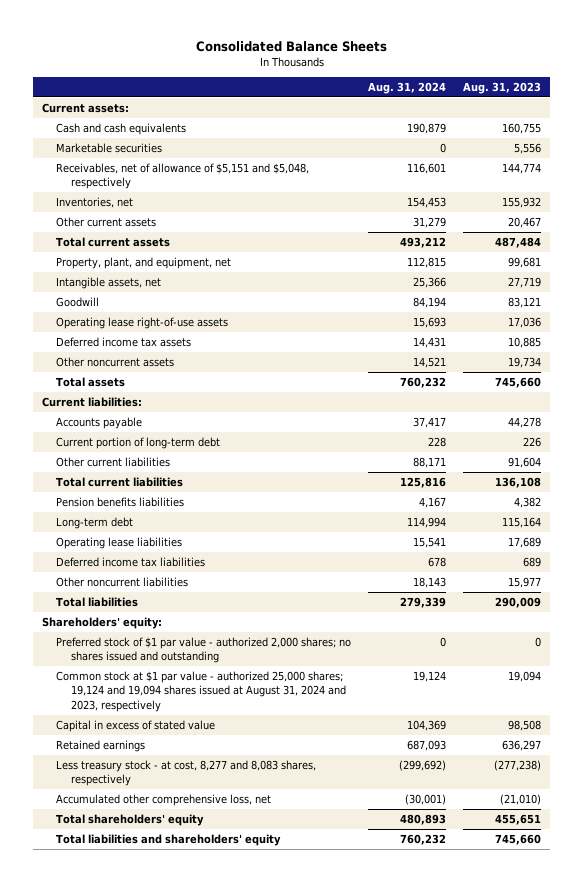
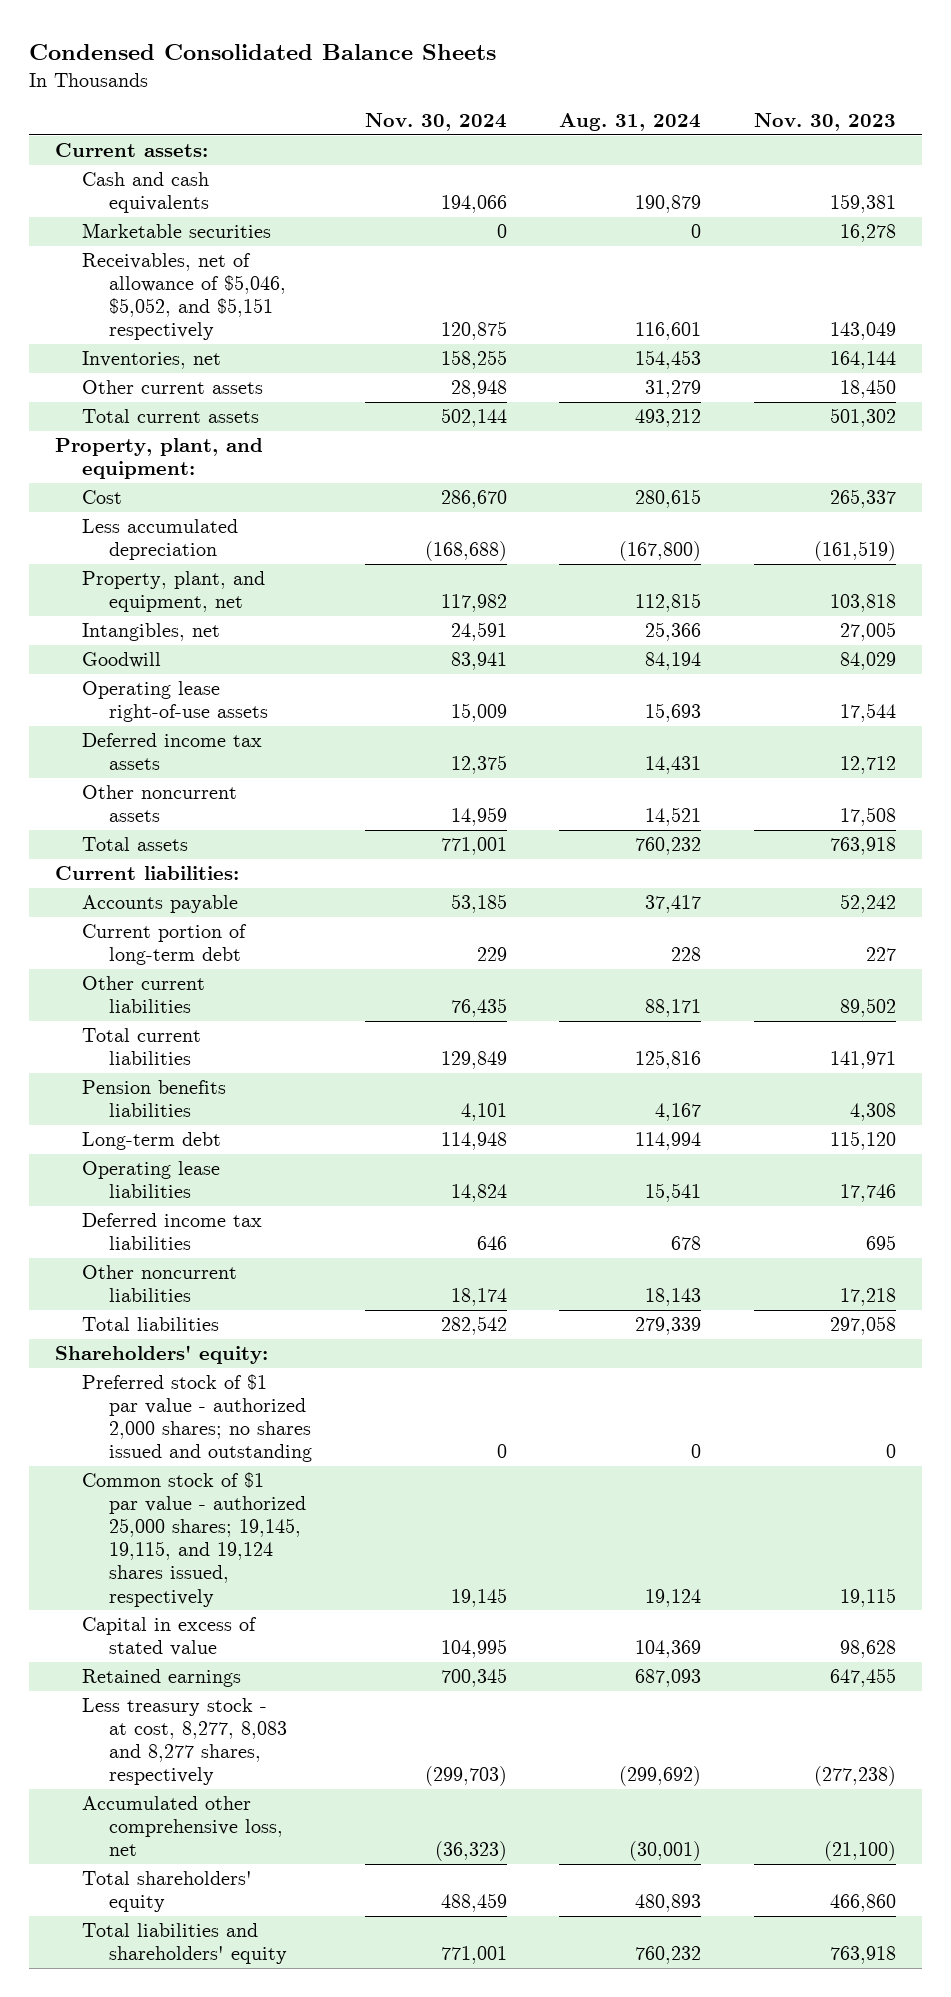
- Consolidated Balance Sheets
+ Condensed Consolidated Balance Sheets
- | Aug. 31, 2024 | Aug. 31, 2023
+ | Nov. 30, 2024 | Aug. 31, 2024 | Nov. 30, 2023
- Receivables, net of allowance of $5,151 and $5,048, respectively | 116,601 | 144,774
+ Receivables, net of allowance of $5,046, $5,052, and $5,151 respectively | 120,875 | 116,601 | 143,049
+ Property, plant, and equipment:
+ Cost | 286,670 | 280,615 | 265,337
+ Less accumulated depreciation | (168,688) | (167,800) | (161,519)
- Intangible assets, net | 25,366 | 27,719
+ Intangibles, net | 24,591 | 25,366 | 27,005
- Common stock at $1 par value - authorized 25,000 shares; 19,124 and 19,094 shares issued at August 31, 2024 and 2023, respectively | 19,124 | 19,094
+ Common stock of $1 par value - authorized 25,000 shares; 19,145, 19,115, and 19,124 shares issued, respectively | 19,145 | 19,124 | 19,115
- Less treasury stock - at cost, 8,277 and 8,083 shares, respectively | (299,692) | (277,238)
+ Less treasury stock - at cost, 8,277, 8,083 and 8,277 shares, respectively | (299,703) | (299,692) | (277,238)

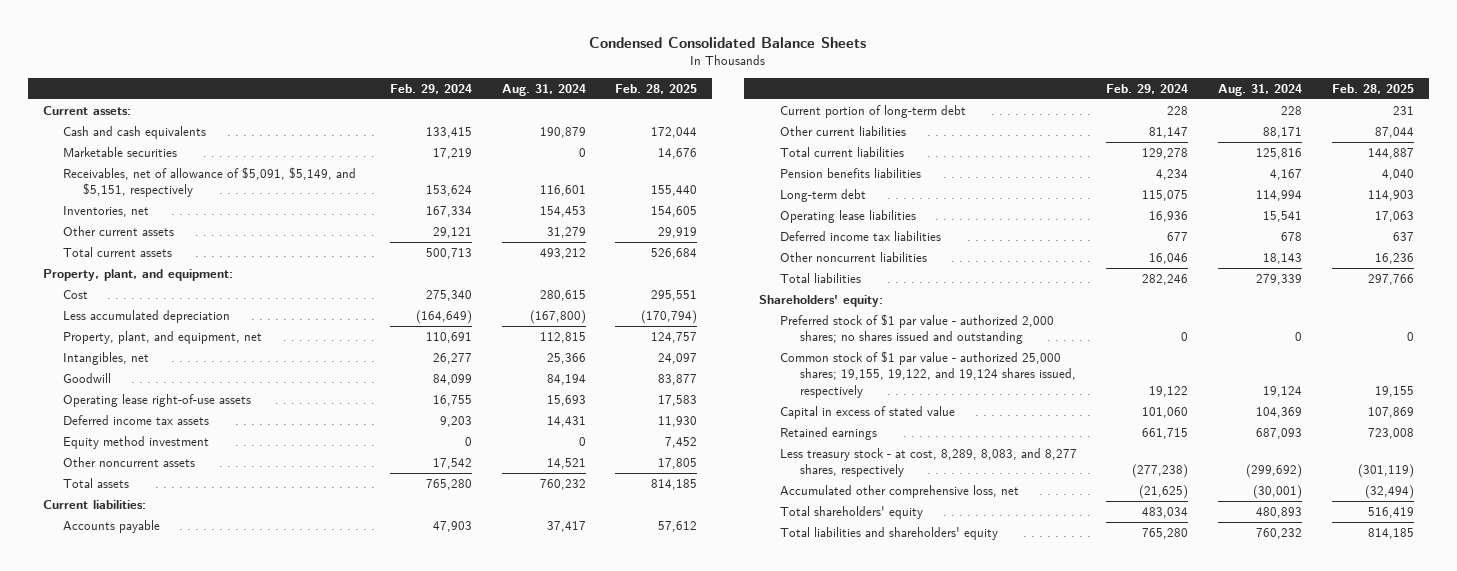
- | Nov. 30, 2024 | Aug. 31, 2024 | Nov. 30, 2023
+ | Feb. 29, 2024 | Aug. 31, 2024 | Feb. 28, 2025
- Receivables, net of allowance of $5,046, $5,052, and $5,151 respectively | 120,875 | 116,601 | 143,049
+ Receivables, net of allowance of $5,091, $5,149, and $5,151, respectively | 153,624 | 116,601 | 155,440
+ Equity method investment | 0 | 0 | 7,452
- Common stock of $1 par value - authorized 25,000 shares; 19,145, 19,115, and 19,124 shares issued, respectively | 19,145 | 19,124 | 19,115
+ Common stock of $1 par value - authorized 25,000 shares; 19,155, 19,122, and 19,124 shares issued, respectively | 19,122 | 19,124 | 19,155
- Less treasury stock - at cost, 8,277, 8,083 and 8,277 shares, respectively | (299,703) | (299,692) | (277,238)
+ Less treasury stock - at cost, 8,289, 8,083, and 8,277 shares, respectively | (277,238) | (299,692) | (301,119)

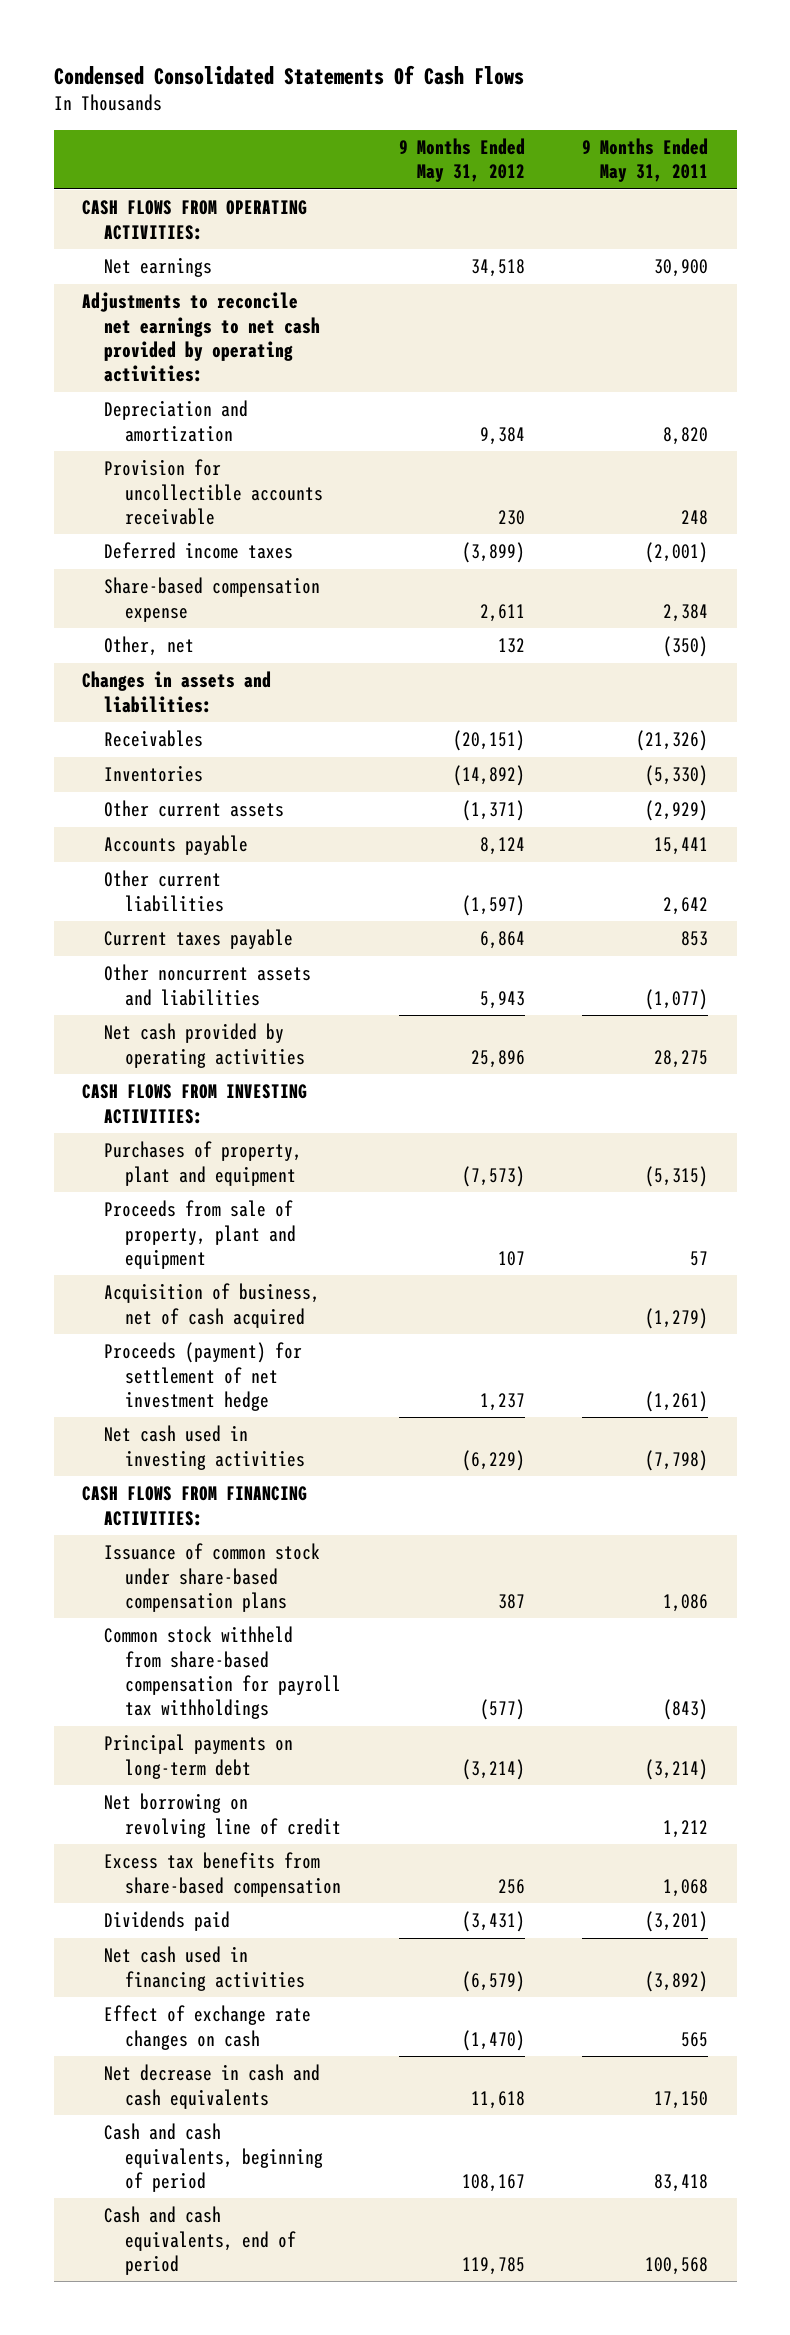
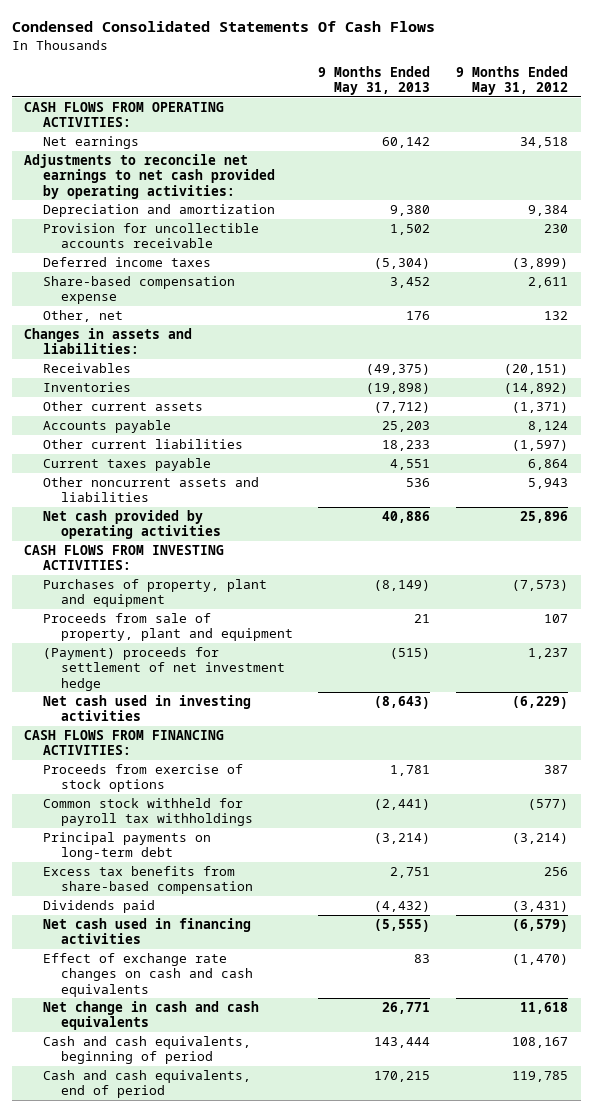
- | 9 Months Ended May 31, 2012 | 9 Months Ended May 31, 2011
+ | 9 Months Ended May 31, 2013 | 9 Months Ended May 31, 2012
- Acquisition of business, net of cash acquired | | (1,279)
- Proceeds (payment) for settlement of net investment hedge | 1,237 | (1,261)
+ (Payment) proceeds for settlement of net investment hedge | (515) | 1,237
- Issuance of common stock under share-based compensation plans | 387 | 1,086
- Common stock withheld from share-based compensation for payroll tax withholdings | (577) | (843)
+ Proceeds from exercise of stock options | 1,781 | 387
+ Common stock withheld for payroll tax withholdings | (2,441) | (577)
- Net borrowing on revolving line of credit | | 1,212
- Effect of exchange rate changes on cash | (1,470) | 565
- Net decrease in cash and cash equivalents | 11,618 | 17,150
+ Effect of exchange rate changes on cash and cash equivalents | 83 | (1,470)
+ Net change in cash and cash equivalents | 26,771 | 11,618

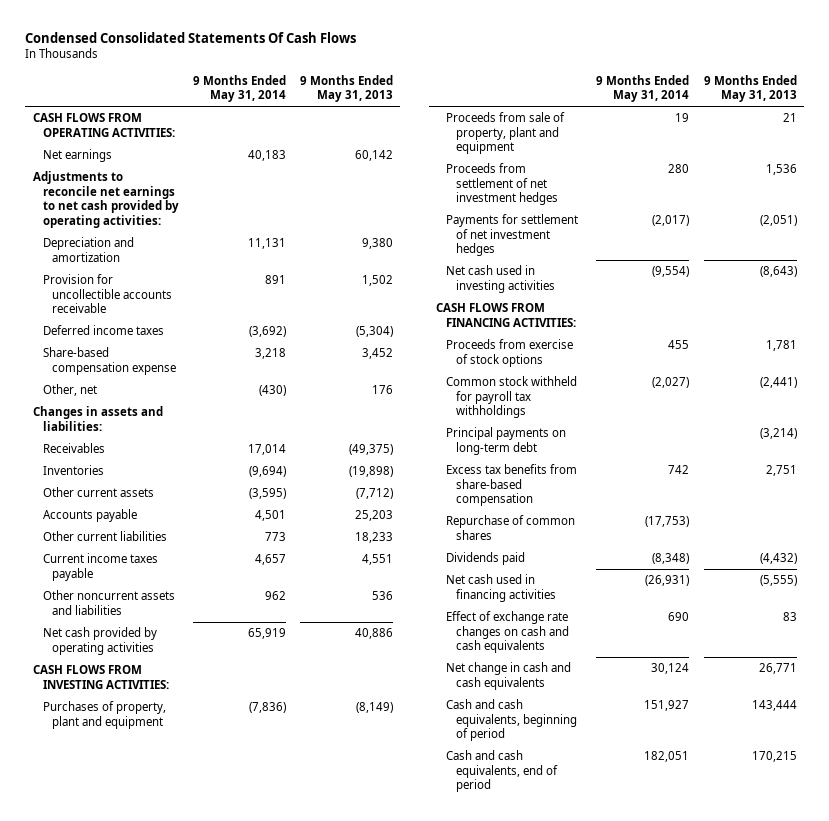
- | 9 Months Ended May 31, 2013 | 9 Months Ended May 31, 2012
+ | 9 Months Ended May 31, 2014 | 9 Months Ended May 31, 2013
- Current taxes payable | 4,551 | 6,864
+ Current income taxes payable | 4,657 | 4,551
- (Payment) proceeds for settlement of net investment hedge | (515) | 1,237
+ Proceeds from settlement of net investment hedges | 280 | 1,536
+ Payments for settlement of net investment hedges | (2,017) | (2,051)
+ Repurchase of common shares | (17,753) |

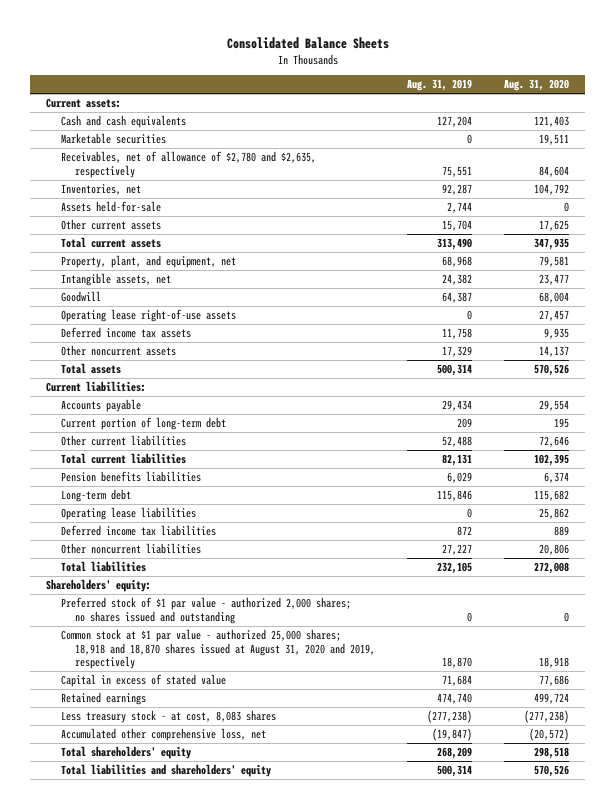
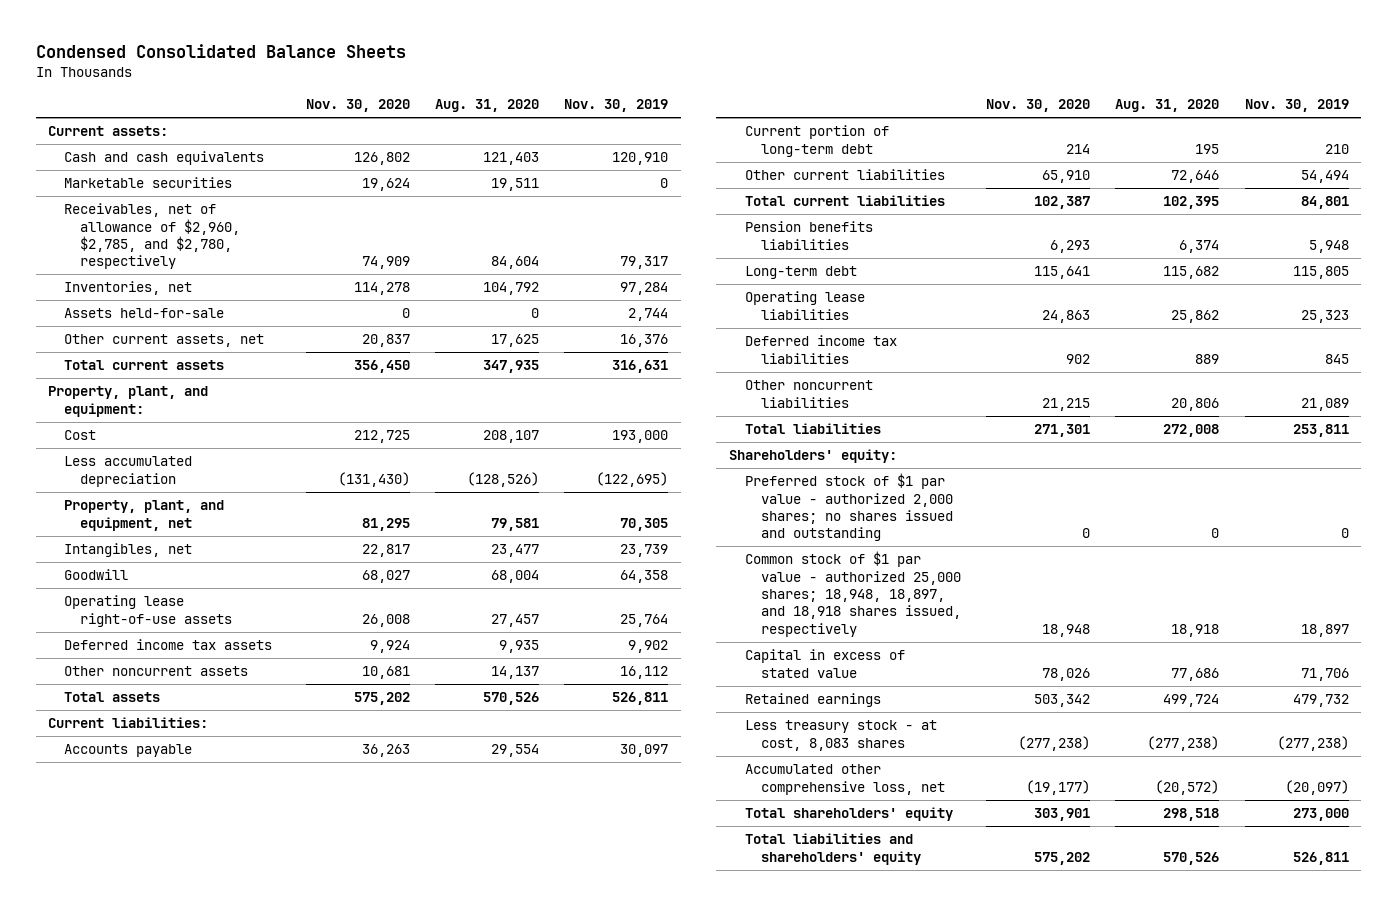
- Consolidated Balance Sheets
+ Condensed Consolidated Balance Sheets
- | Aug. 31, 2019 | Aug. 31, 2020
+ | Nov. 30, 2020 | Aug. 31, 2020 | Nov. 30, 2019
- Receivables, net of allowance of $2,780 and $2,635, respectively | 75,551 | 84,604
+ Receivables, net of allowance of $2,960, $2,785, and $2,780, respectively | 74,909 | 84,604 | 79,317
- Other current assets | 15,704 | 17,625
+ Other current assets, net | 20,837 | 17,625 | 16,376
+ Property, plant, and equipment:
+ Cost | 212,725 | 208,107 | 193,000
+ Less accumulated depreciation | (131,430) | (128,526) | (122,695)
- Intangible assets, net | 24,382 | 23,477
+ Intangibles, net | 22,817 | 23,477 | 23,739
- Common stock at $1 par value - authorized 25,000 shares; 18,918 and 18,870 shares issued at August 31, 2020 and 2019, respectively | 18,870 | 18,918
+ Common stock of $1 par value - authorized 25,000 shares; 18,948, 18,897, and 18,918 shares issued, respectively | 18,948 | 18,918 | 18,897

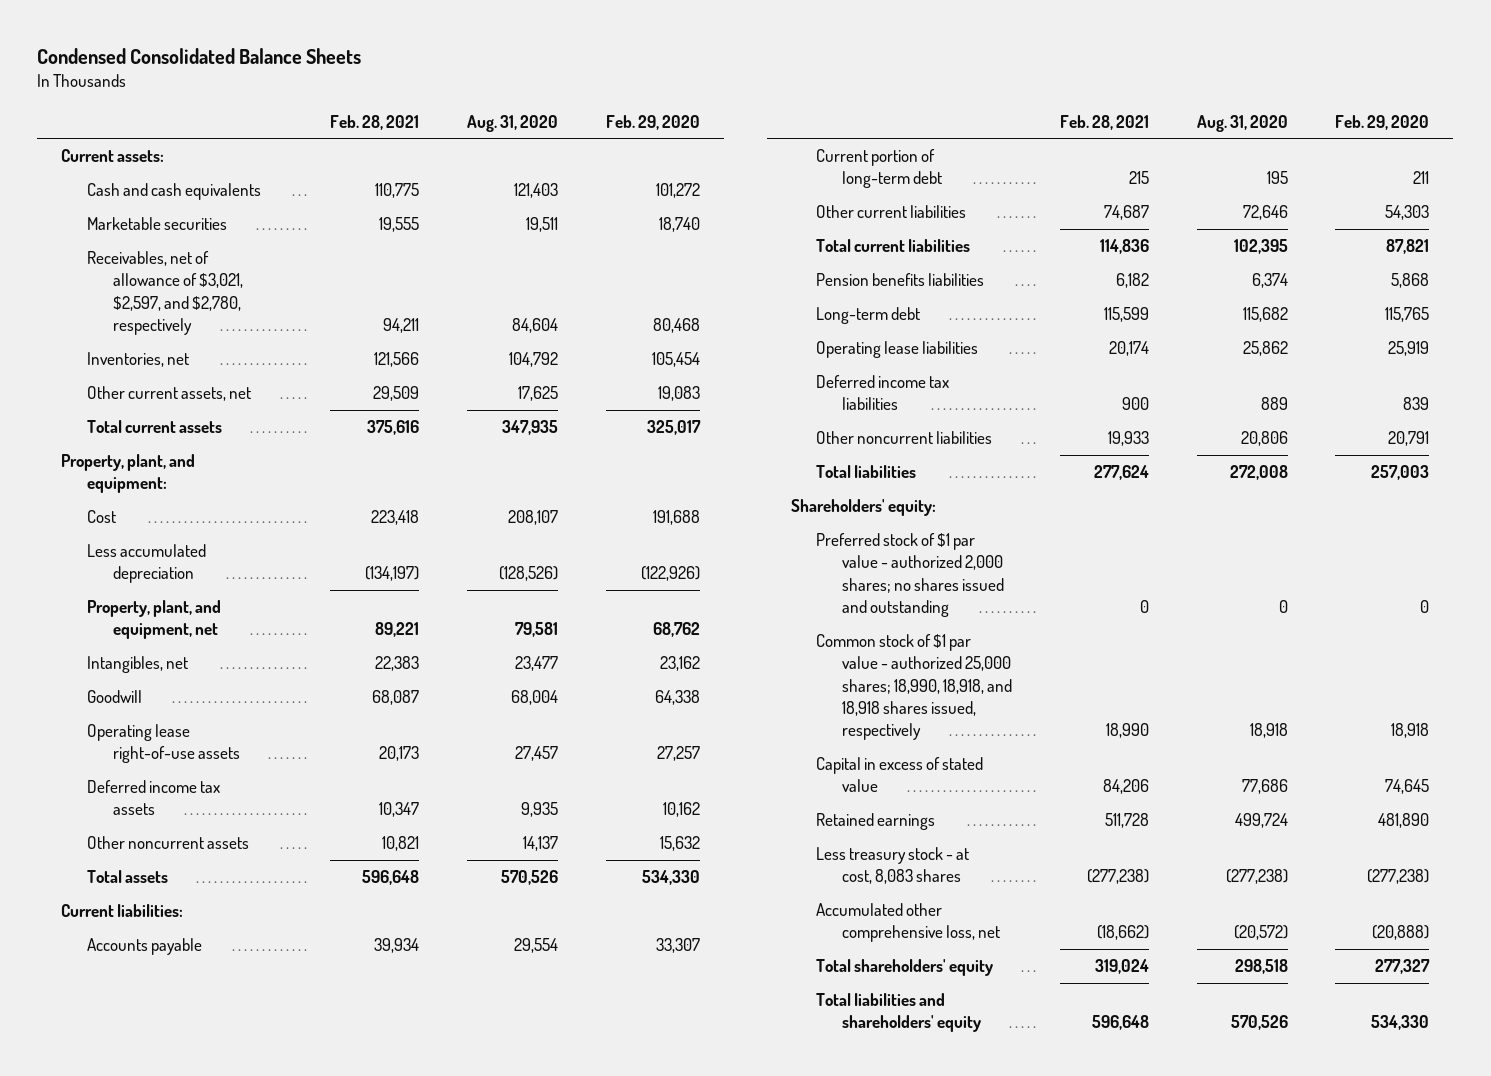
- | Nov. 30, 2020 | Aug. 31, 2020 | Nov. 30, 2019
+ | Feb. 28, 2021 | Aug. 31, 2020 | Feb. 29, 2020
- Receivables, net of allowance of $2,960, $2,785, and $2,780, respectively | 74,909 | 84,604 | 79,317
+ Receivables, net of allowance of $3,021, $2,597, and $2,780, respectively | 94,211 | 84,604 | 80,468
- Assets held-for-sale | 0 | 0 | 2,744
- Common stock of $1 par value - authorized 25,000 shares; 18,948, 18,897, and 18,918 shares issued, respectively | 18,948 | 18,918 | 18,897
+ Common stock of $1 par value - authorized 25,000 shares; 18,990, 18,918, and 18,918 shares issued, respectively | 18,990 | 18,918 | 18,918

